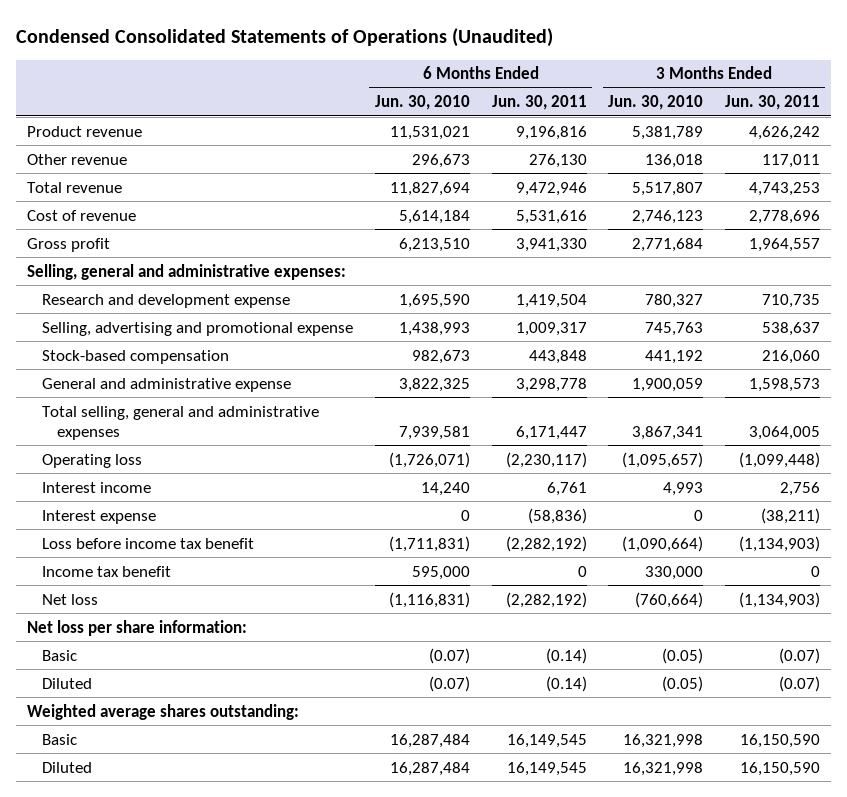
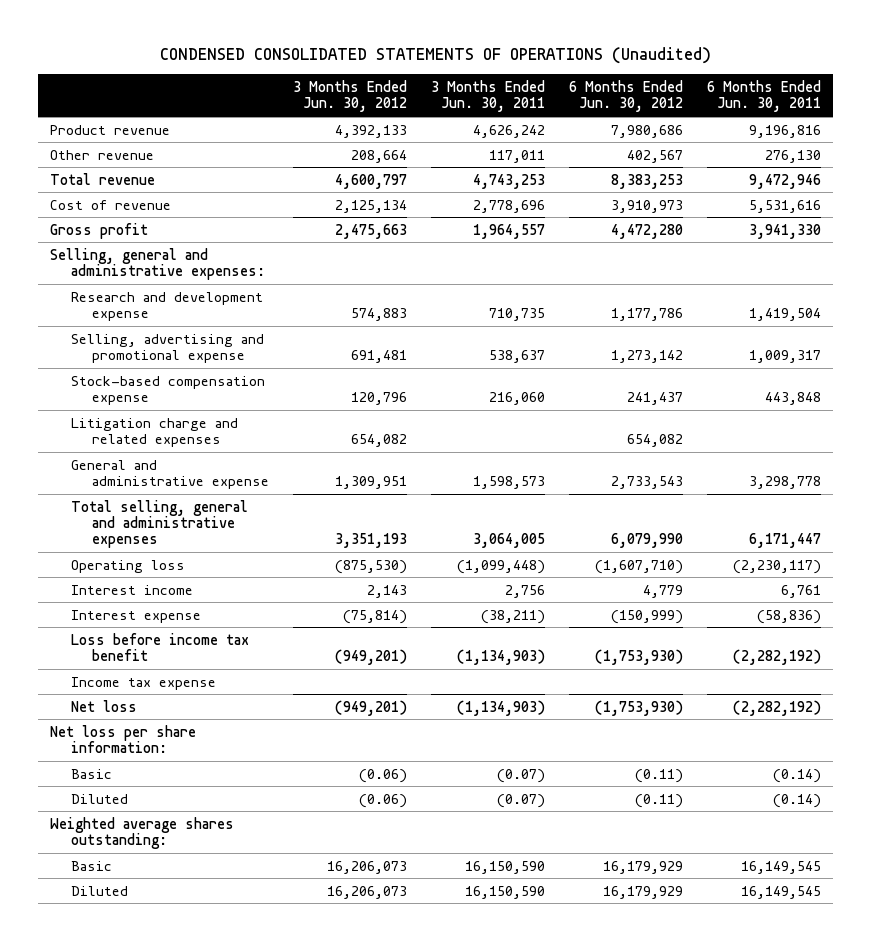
- Condensed Consolidated Statements of Operations (Unaudited)
+ CONDENSED CONSOLIDATED STATEMENTS OF OPERATIONS (Unaudited)
- | 6 Months Ended Jun. 30, 2010 | 6 Months Ended Jun. 30, 2011 | 3 Months Ended Jun. 30, 2010 | 3 Months Ended Jun. 30, 2011
+ | 3 Months Ended Jun. 30, 2012 | 3 Months Ended Jun. 30, 2011 | 6 Months Ended Jun. 30, 2012 | 6 Months Ended Jun. 30, 2011
- Stock-based compensation | 982,673 | 443,848 | 441,192 | 216,060
+ Stock-based compensation expense | 120,796 | 216,060 | 241,437 | 443,848
+ Litigation charge and related expenses | 654,082 | | 654,082 |
- Income tax benefit | 595,000 | 0 | 330,000 | 0
+ Income tax expense

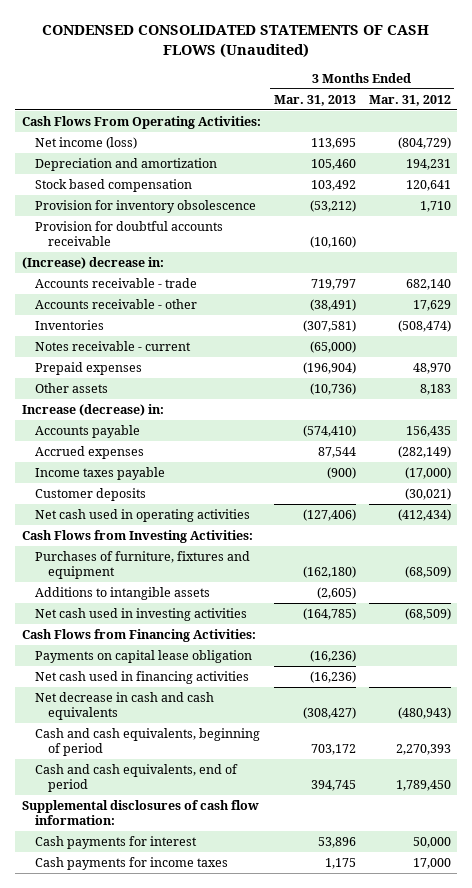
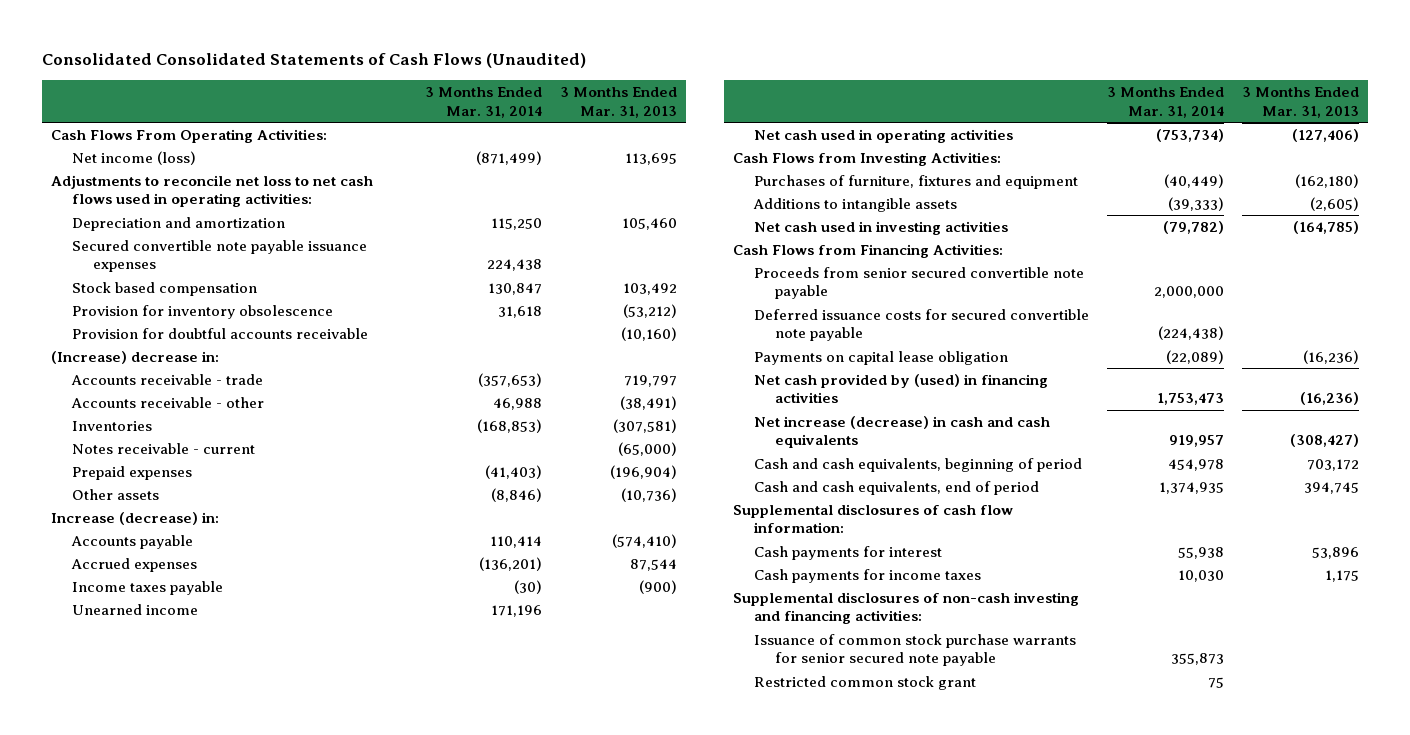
- CONDENSED CONSOLIDATED STATEMENTS OF CASH FLOWS (Unaudited)
+ Consolidated Consolidated Statements of Cash Flows (Unaudited)
- | 3 Months Ended Mar. 31, 2013 | 3 Months Ended Mar. 31, 2012
+ | 3 Months Ended Mar. 31, 2014 | 3 Months Ended Mar. 31, 2013
+ Adjustments to reconcile net loss to net cash flows used in operating activities:
+ Secured convertible note payable issuance expenses | 224,438 |
- Customer deposits | | (30,021)
+ Unearned income | 171,196 |
+ Proceeds from senior secured convertible note payable | 2,000,000 |
+ Deferred issuance costs for secured convertible note payable | (224,438) |
- Net cash used in financing activities | (16,236) |
- Net decrease in cash and cash equivalents | (308,427) | (480,943)
+ Net cash provided by (used) in financing activities | 1,753,473 | (16,236)
+ Net increase (decrease) in cash and cash equivalents | 919,957 | (308,427)
+ Supplemental disclosures of non-cash investing and financing activities:
+ Issuance of common stock purchase warrants for senior secured note payable | 355,873 |
+ Restricted common stock grant | 75 |

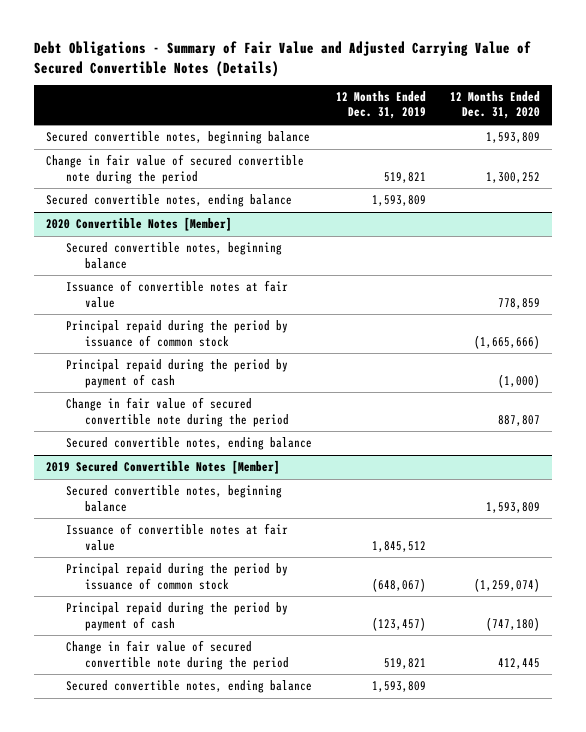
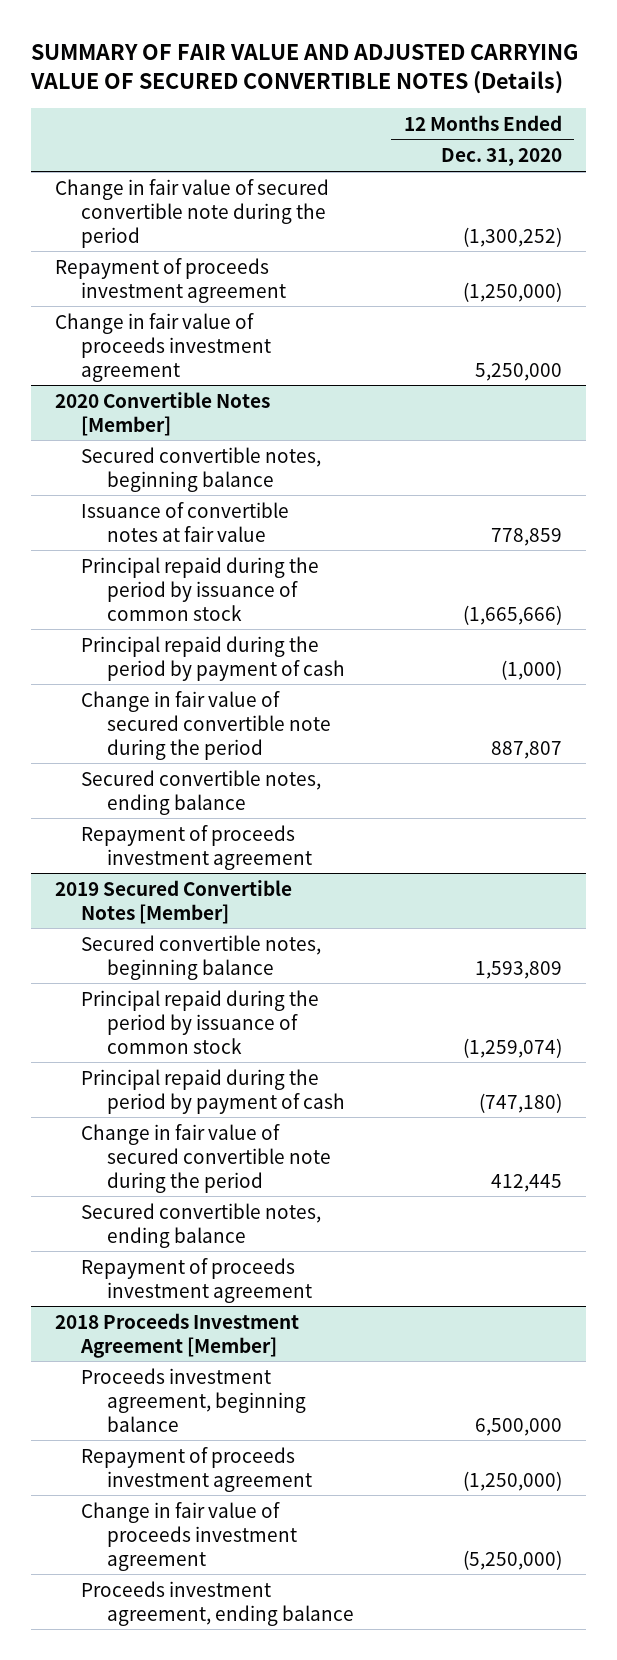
- Debt Obligations - Summary of Fair Value and Adjusted Carrying Value of Secured Convertible Notes (Details)
+ SUMMARY OF FAIR VALUE AND ADJUSTED CARRYING VALUE OF SECURED CONVERTIBLE NOTES (Details)
- | 12 Months Ended Dec. 31, 2019 | 12 Months Ended Dec. 31, 2020
+ | 12 Months Ended Dec. 31, 2020
- Secured convertible notes, beginning balance | | 1,593,809
- Change in fair value of secured convertible note during the period | 519,821 | 1,300,252
- Secured convertible notes, ending balance | 1,593,809 |
+ Change in fair value of secured convertible note during the period | (1,300,252)
+ Repayment of proceeds investment agreement | (1,250,000)
+ Change in fair value of proceeds investment agreement | 5,250,000
@ 2020 Convertible Notes [Member]
+ Repayment of proceeds investment agreement
@ 2019 Secured Convertible Notes [Member]
- Issuance of convertible notes at fair value | 1,845,512 |
+ Repayment of proceeds investment agreement
+ 2018 Proceeds Investment Agreement [Member]
+ Proceeds investment agreement, beginning balance | 6,500,000
+ Repayment of proceeds investment agreement | (1,250,000)
+ Change in fair value of proceeds investment agreement | (5,250,000)
+ Proceeds investment agreement, ending balance

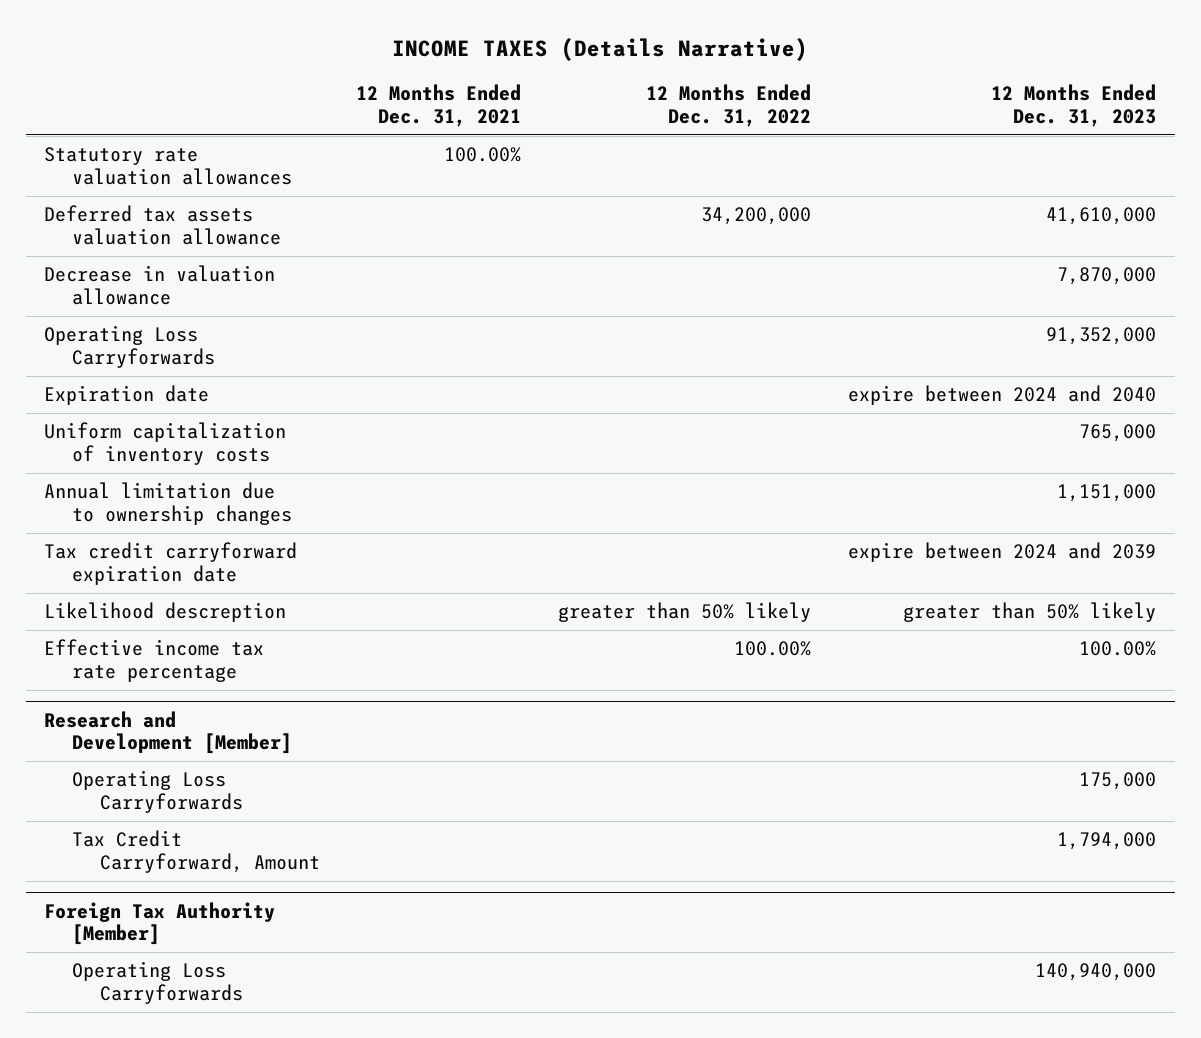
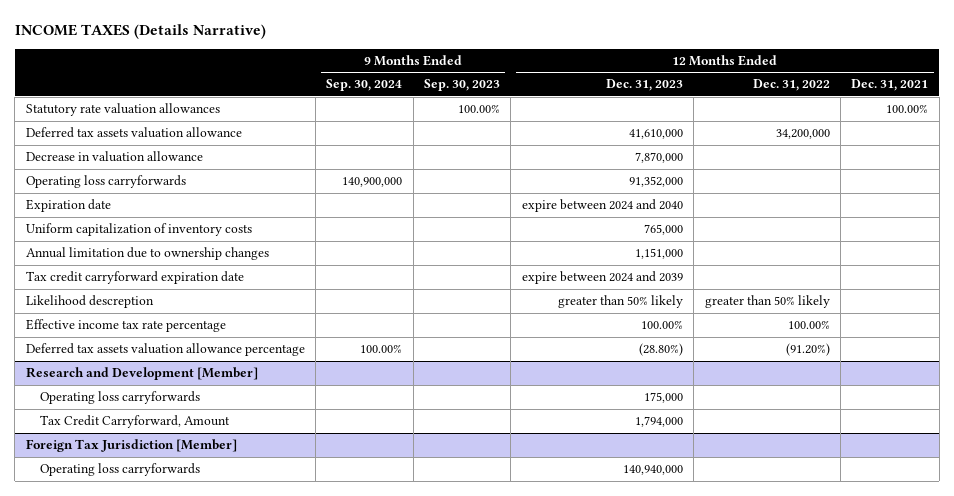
- | 12 Months Ended Dec. 31, 2021 | 12 Months Ended Dec. 31, 2022 | 12 Months Ended Dec. 31, 2023
+ | 9 Months Ended Sep. 30, 2024 | 9 Months Ended Sep. 30, 2023 | 12 Months Ended Dec. 31, 2023 | 12 Months Ended Dec. 31, 2022 | 12 Months Ended Dec. 31, 2021
- Operating Loss Carryforwards | | | 91,352,000
+ Operating loss carryforwards | 140,900,000 | | 91,352,000 | |
+ Deferred tax assets valuation allowance percentage | 100.00% | | (28.80%) | (91.20%) |
@ Research and Development [Member]
- Operating Loss Carryforwards | | | 175,000
+ Operating loss carryforwards | | | 175,000 | |
- Foreign Tax Authority [Member]
- Operating Loss Carryforwards | | | 140,940,000
+ Foreign Tax Jurisdiction [Member]
+ Operating loss carryforwards | | | 140,940,000 | |

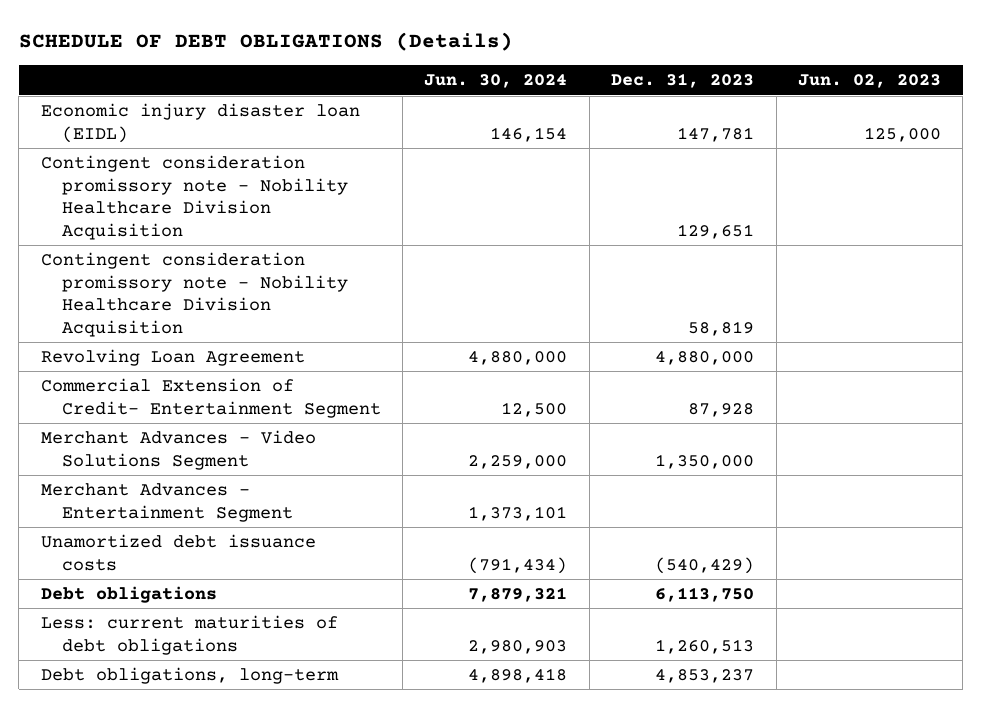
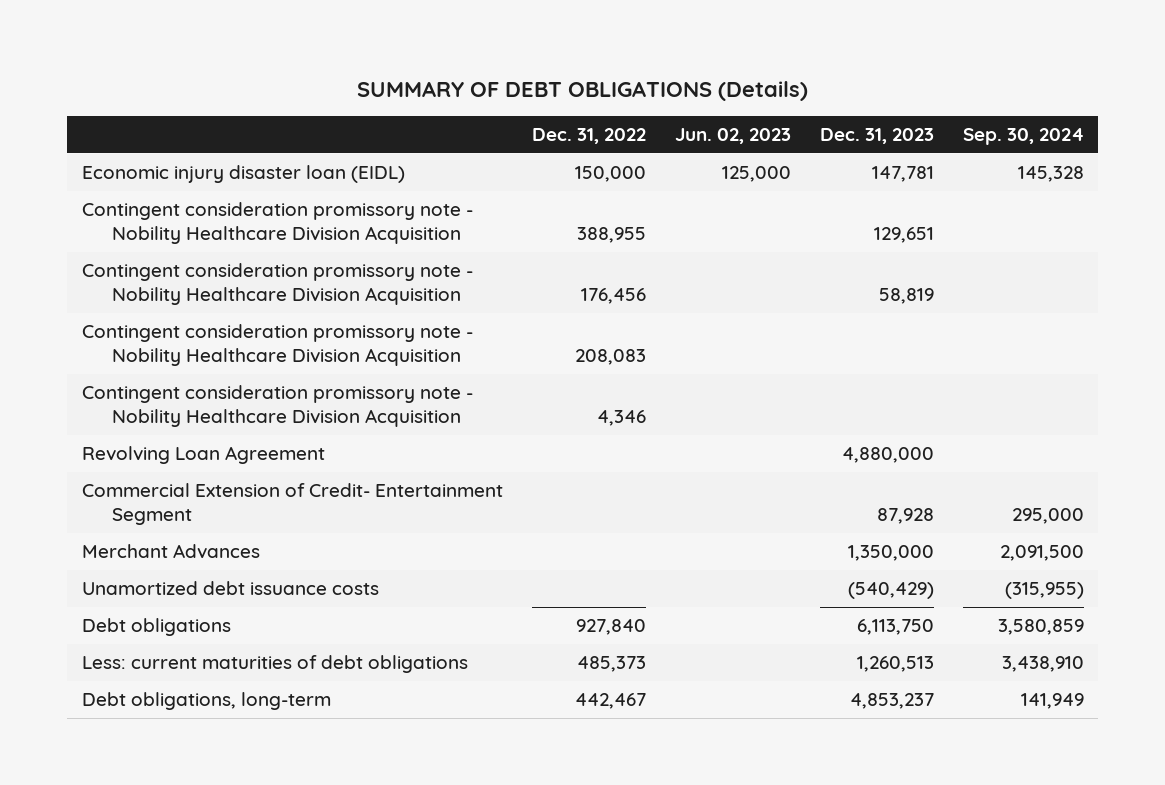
- SCHEDULE OF DEBT OBLIGATIONS (Details)
+ SUMMARY OF DEBT OBLIGATIONS (Details)
- | Jun. 30, 2024 | Dec. 31, 2023 | Jun. 02, 2023
+ | Dec. 31, 2022 | Jun. 02, 2023 | Dec. 31, 2023 | Sep. 30, 2024
+ Contingent consideration promissory note - Nobility Healthcare Division Acquisition | 208,083 | | |
+ Contingent consideration promissory note - Nobility Healthcare Division Acquisition | 4,346 | | |
- Merchant Advances - Video Solutions Segment | 2,259,000 | 1,350,000 |
- Merchant Advances - Entertainment Segment | 1,373,101 | |
+ Merchant Advances | | | 1,350,000 | 2,091,500

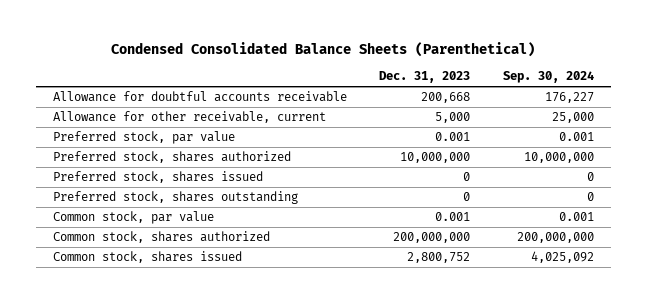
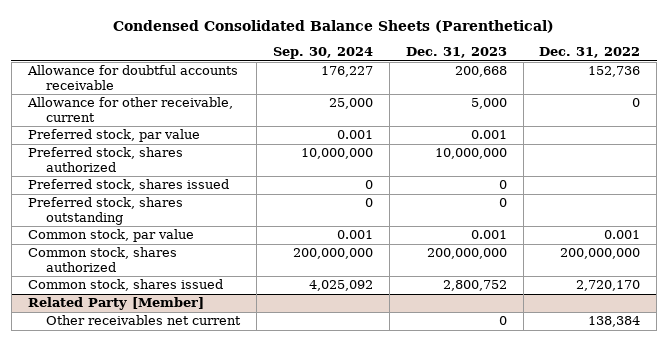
- | Dec. 31, 2023 | Sep. 30, 2024
+ | Sep. 30, 2024 | Dec. 31, 2023 | Dec. 31, 2022
+ Related Party [Member]
+ Other receivables net current | | 0 | 138,384

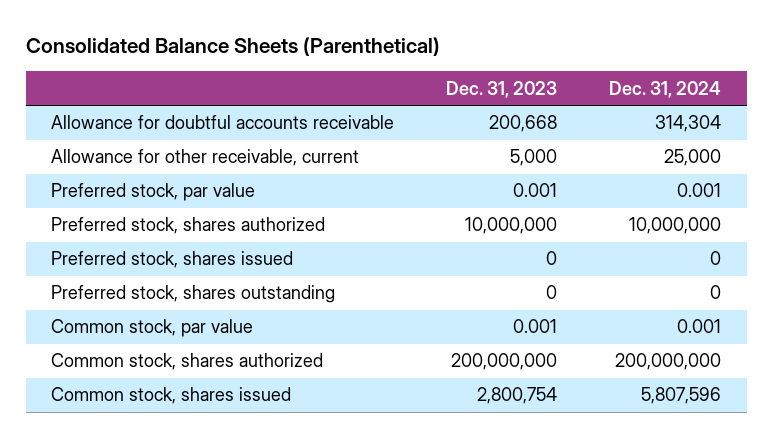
- Condensed Consolidated Balance Sheets (Parenthetical)
+ Consolidated Balance Sheets (Parenthetical)
- | Sep. 30, 2024 | Dec. 31, 2023 | Dec. 31, 2022
+ | Dec. 31, 2023 | Dec. 31, 2024
- Common stock, shares issued | 4,025,092 | 2,800,752 | 2,720,170
- Related Party [Member]
- Other receivables net current | | 0 | 138,384
+ Common stock, shares issued | 2,800,754 | 5,807,596

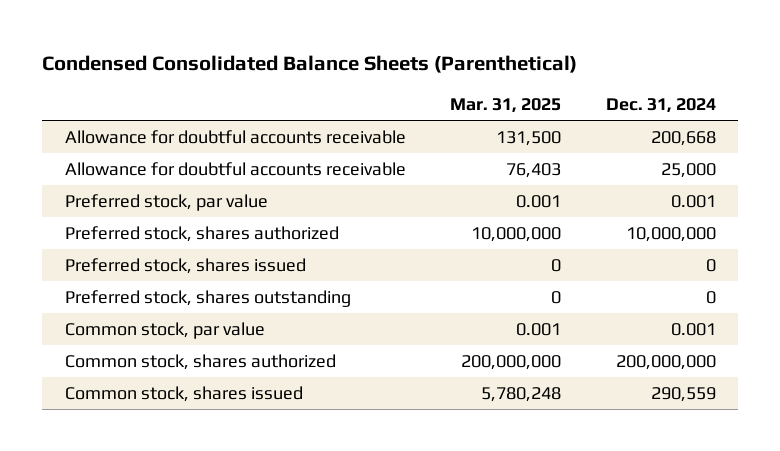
- Consolidated Balance Sheets (Parenthetical)
+ Condensed Consolidated Balance Sheets (Parenthetical)
- | Dec. 31, 2023 | Dec. 31, 2024
+ | Mar. 31, 2025 | Dec. 31, 2024
- Allowance for doubtful accounts receivable | 200,668 | 314,304
- Allowance for other receivable, current | 5,000 | 25,000
+ Allowance for doubtful accounts receivable | 131,500 | 200,668
+ Allowance for doubtful accounts receivable | 76,403 | 25,000
- Common stock, shares issued | 2,800,754 | 5,807,596
+ Common stock, shares issued | 5,780,248 | 290,559

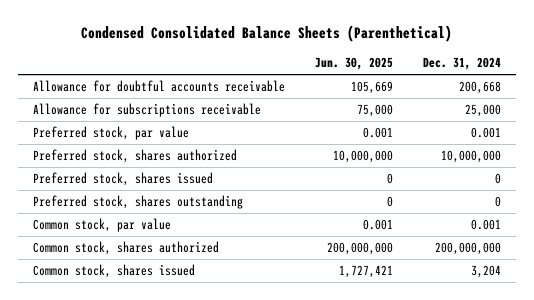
- | Mar. 31, 2025 | Dec. 31, 2024
+ | Jun. 30, 2025 | Dec. 31, 2024
- Allowance for doubtful accounts receivable | 76,403 | 25,000
+ Allowance for subscriptions receivable | 75,000 | 25,000
- Common stock, shares issued | 5,780,248 | 290,559
+ Common stock, shares issued | 1,727,421 | 3,204

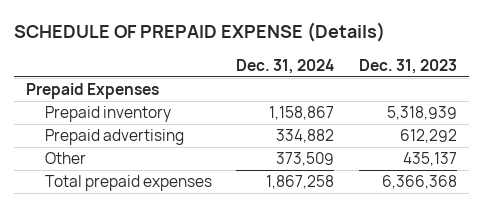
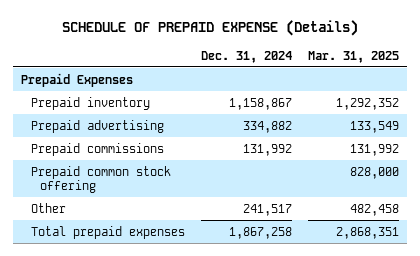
- | Dec. 31, 2024 | Dec. 31, 2023
+ | Dec. 31, 2024 | Mar. 31, 2025
- Other | 373,509 | 435,137
+ Prepaid commissions | 131,992 | 131,992
+ Prepaid common stock offering | | 828,000
+ Other | 241,517 | 482,458

